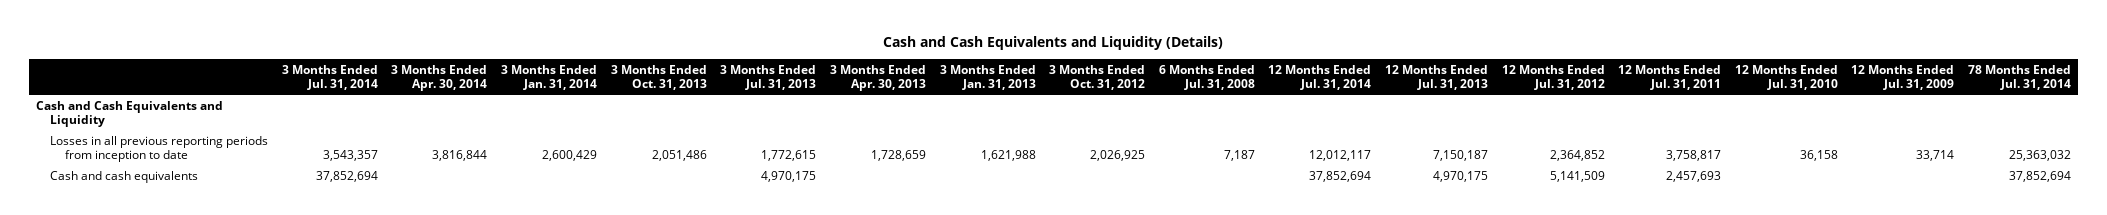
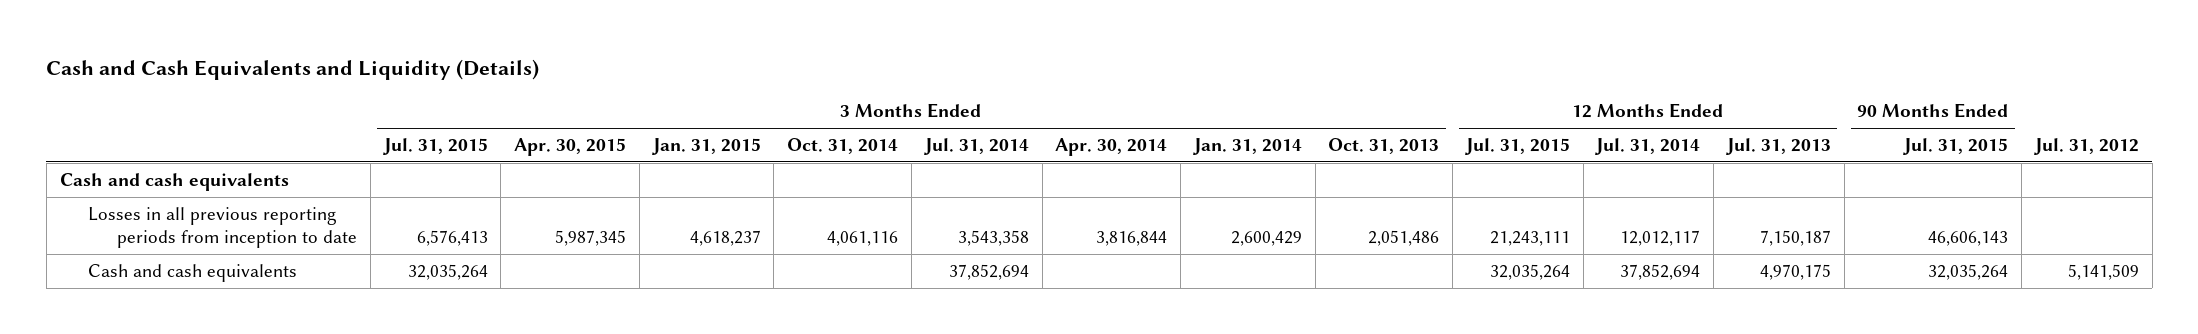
- | 3 Months Ended Jul. 31, 2014 | 3 Months Ended Apr. 30, 2014 | 3 Months Ended Jan. 31, 2014 | 3 Months Ended Oct. 31, 2013 | 3 Months Ended Jul. 31, 2013 | 3 Months Ended Apr. 30, 2013 | 3 Months Ended Jan. 31, 2013 | 3 Months Ended Oct. 31, 2012 | 6 Months Ended Jul. 31, 2008 | 12 Months Ended Jul. 31, 2014 | 12 Months Ended Jul. 31, 2013 | 12 Months Ended Jul. 31, 2012 | 12 Months Ended Jul. 31, 2011 | 12 Months Ended Jul. 31, 2010 | 12 Months Ended Jul. 31, 2009 | 78 Months Ended Jul. 31, 2014
+ | 3 Months Ended Jul. 31, 2015 | 3 Months Ended Apr. 30, 2015 | 3 Months Ended Jan. 31, 2015 | 3 Months Ended Oct. 31, 2014 | 3 Months Ended Jul. 31, 2014 | 3 Months Ended Apr. 30, 2014 | 3 Months Ended Jan. 31, 2014 | 3 Months Ended Oct. 31, 2013 | 12 Months Ended Jul. 31, 2015 | 12 Months Ended Jul. 31, 2014 | 12 Months Ended Jul. 31, 2013 | 90 Months Ended Jul. 31, 2015 | Jul. 31, 2012
- Cash and Cash Equivalents and Liquidity
- Losses in all previous reporting periods from inception to date | 3,543,357 | 3,816,844 | 2,600,429 | 2,051,486 | 1,772,615 | 1,728,659 | 1,621,988 | 2,026,925 | 7,187 | 12,012,117 | 7,150,187 | 2,364,852 | 3,758,817 | 36,158 | 33,714 | 25,363,032
+ Cash and cash equivalents
+ Losses in all previous reporting periods from inception to date | 6,576,413 | 5,987,345 | 4,618,237 | 4,061,116 | 3,543,358 | 3,816,844 | 2,600,429 | 2,051,486 | 21,243,111 | 12,012,117 | 7,150,187 | 46,606,143 |

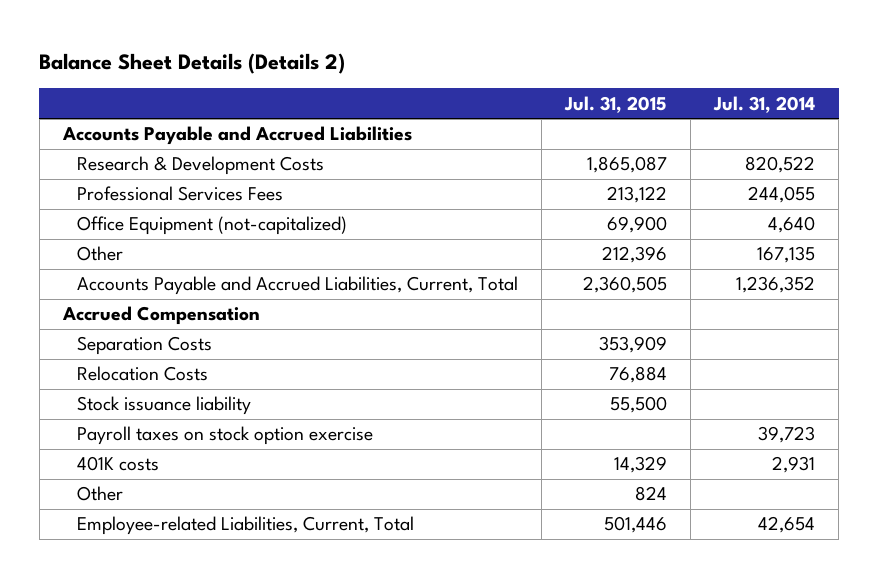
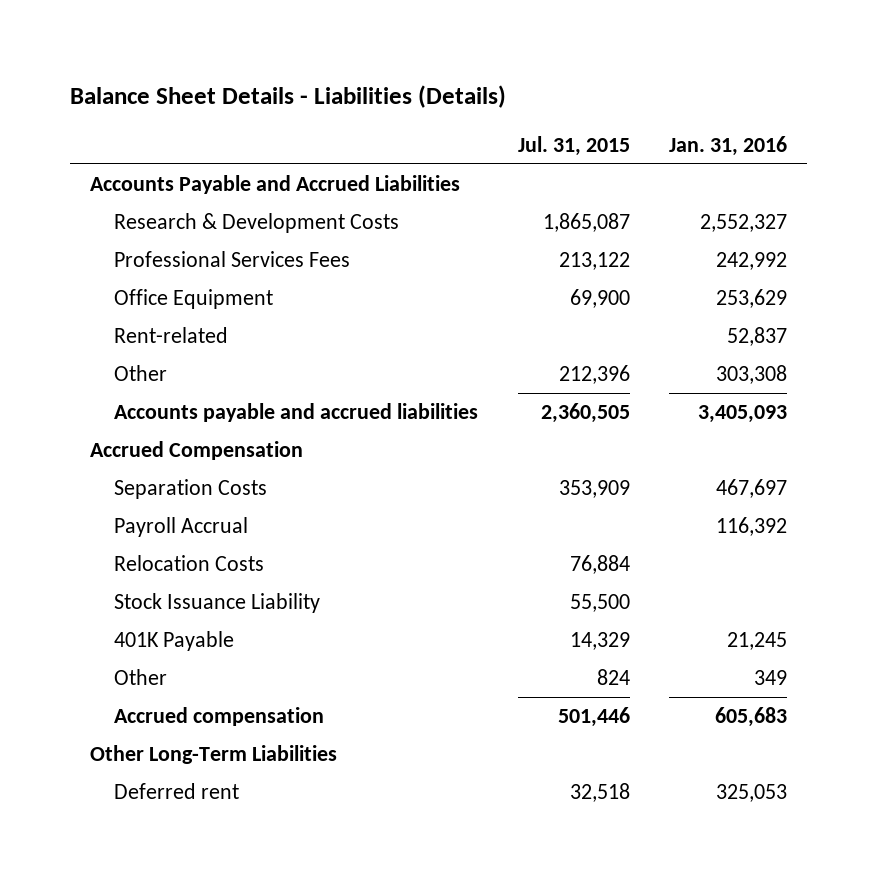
- Balance Sheet Details (Details 2)
+ Balance Sheet Details - Liabilities (Details)
- | Jul. 31, 2015 | Jul. 31, 2014
+ | Jul. 31, 2015 | Jan. 31, 2016
- Office Equipment (not-capitalized) | 69,900 | 4,640
+ Office Equipment | 69,900 | 253,629
+ Rent-related | | 52,837
- Accounts Payable and Accrued Liabilities, Current, Total | 2,360,505 | 1,236,352
+ Accounts payable and accrued liabilities | 2,360,505 | 3,405,093
+ Payroll Accrual | | 116,392
- Stock issuance liability | 55,500 |
- Payroll taxes on stock option exercise | | 39,723
- 401K costs | 14,329 | 2,931
+ Stock Issuance Liability | 55,500 |
+ 401K Payable | 14,329 | 21,245
- Employee-related Liabilities, Current, Total | 501,446 | 42,654
+ Accrued compensation | 501,446 | 605,683
+ Other Long-Term Liabilities
+ Deferred rent | 32,518 | 325,053

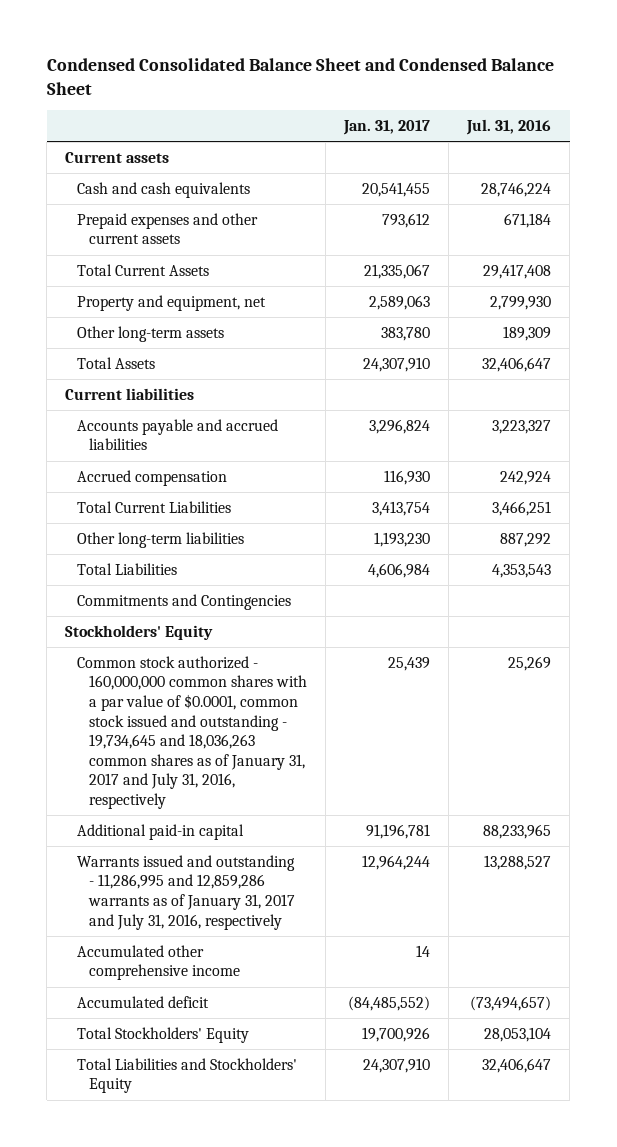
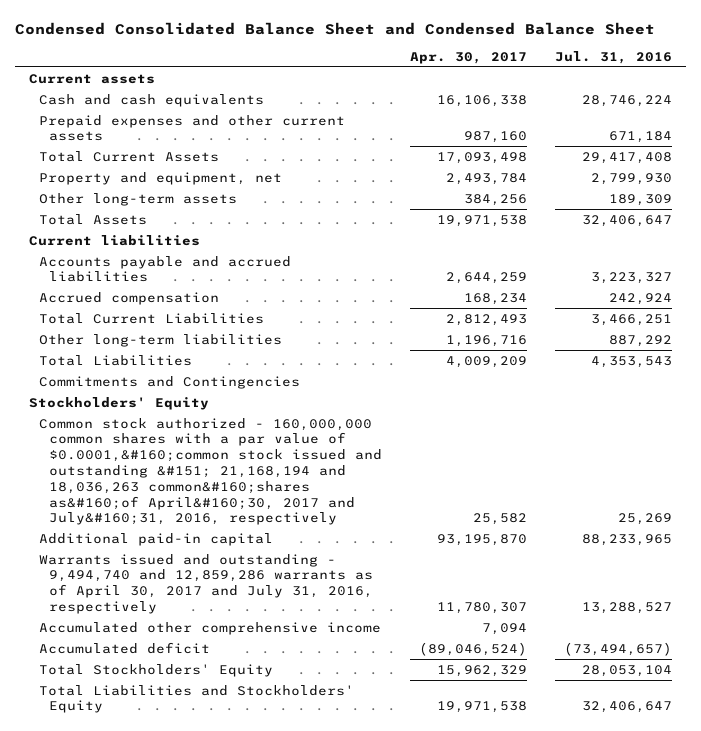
- | Jan. 31, 2017 | Jul. 31, 2016
+ | Apr. 30, 2017 | Jul. 31, 2016
- Common stock authorized - 160,000,000 common shares with a par value of $0.0001, common stock issued and outstanding - 19,734,645 and 18,036,263 common shares as of January 31, 2017 and July 31, 2016, respectively | 25,439 | 25,269
+ Common stock authorized - 160,000,000 common shares with a par value of $0.0001,&#160;common stock issued and outstanding &#151; 21,168,194 and 18,036,263 common&#160;shares as&#160;of April&#160;30, 2017 and July&#160;31, 2016, respectively | 25,582 | 25,269
- Warrants issued and outstanding - 11,286,995 and 12,859,286 warrants as of January 31, 2017 and July 31, 2016, respectively | 12,964,244 | 13,288,527
+ Warrants issued and outstanding - 9,494,740 and 12,859,286 warrants as of April 30, 2017 and July 31, 2016, respectively | 11,780,307 | 13,288,527

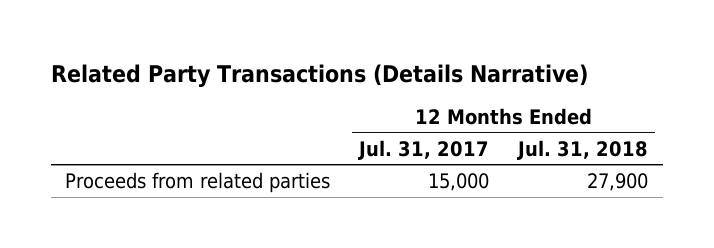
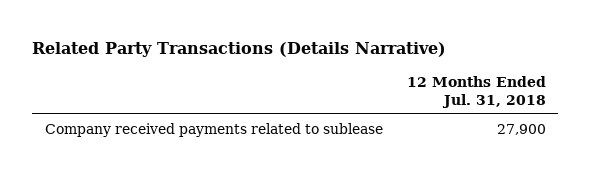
- | 12 Months Ended Jul. 31, 2017 | 12 Months Ended Jul. 31, 2018
+ | 12 Months Ended Jul. 31, 2018
- Proceeds from related parties | 15,000 | 27,900
+ Company received payments related to sublease | 27,900

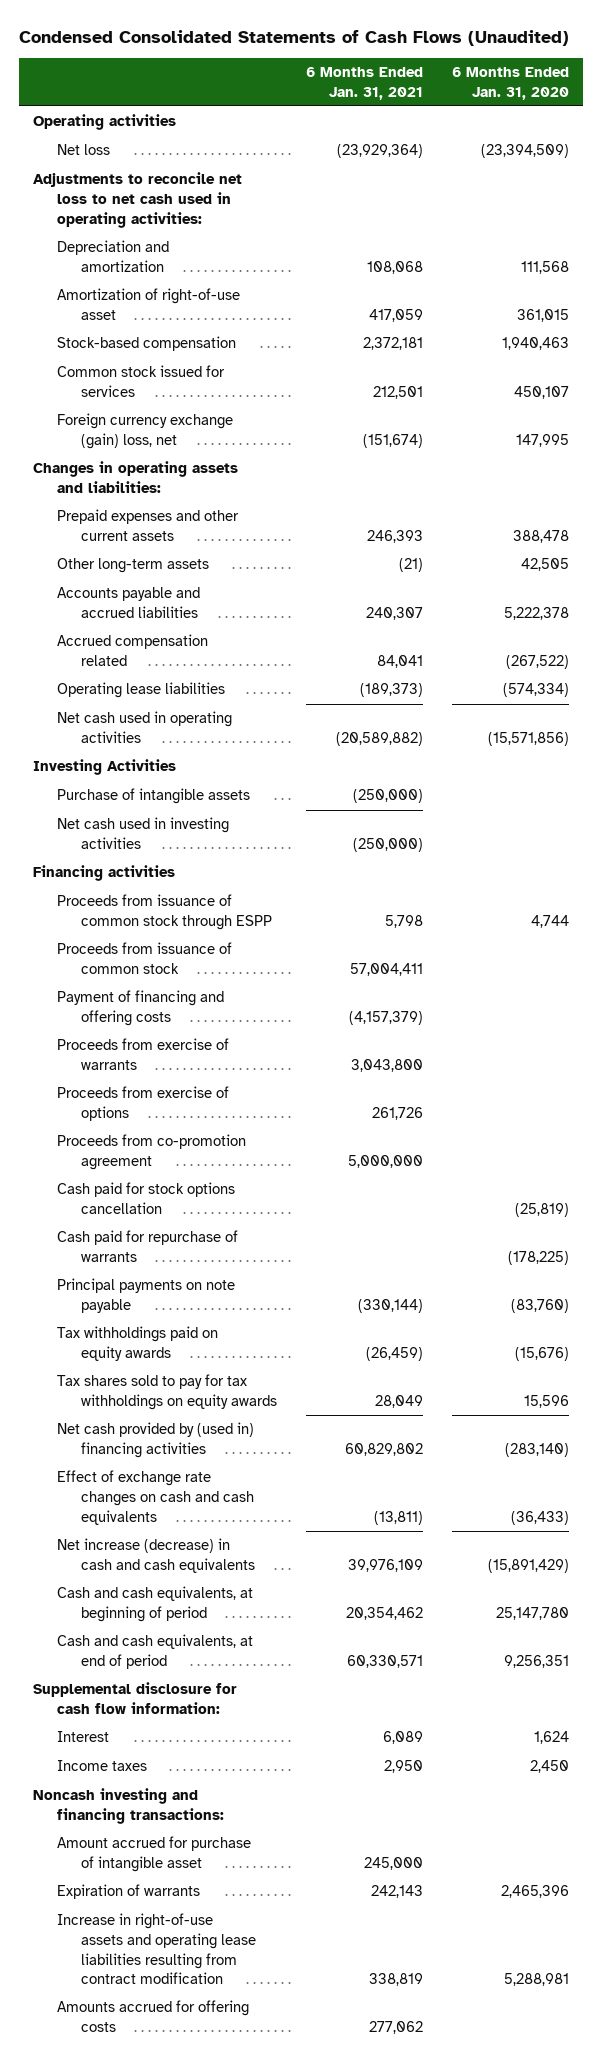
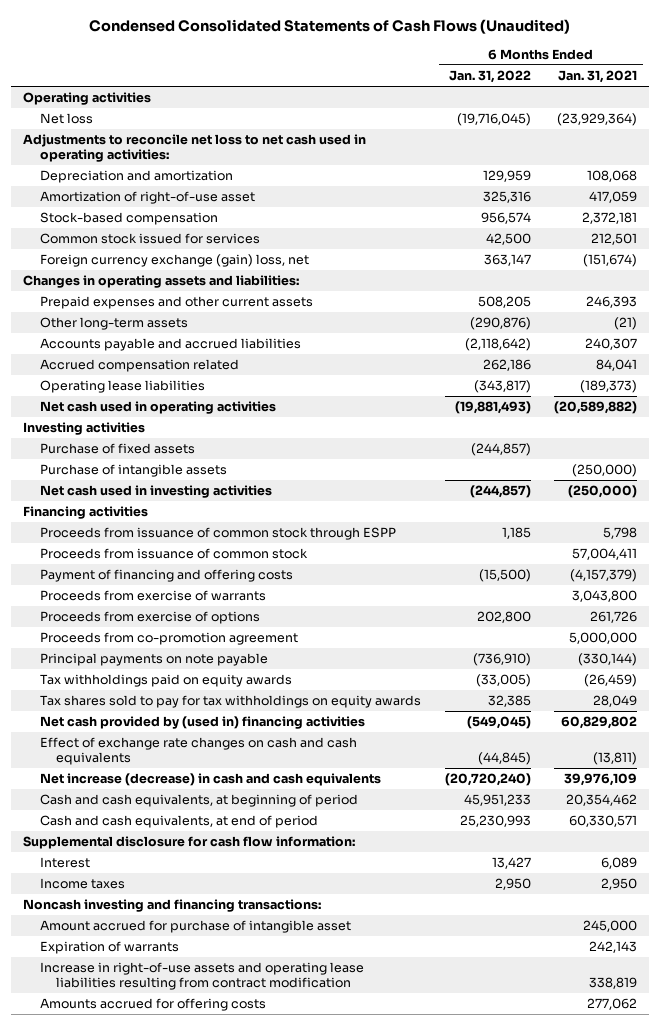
- | 6 Months Ended Jan. 31, 2021 | 6 Months Ended Jan. 31, 2020
+ | 6 Months Ended Jan. 31, 2022 | 6 Months Ended Jan. 31, 2021
- Investing Activities
+ Investing activities
+ Purchase of fixed assets | (244,857) |
- Cash paid for stock options cancellation | | (25,819)
- Cash paid for repurchase of warrants | | (178,225)

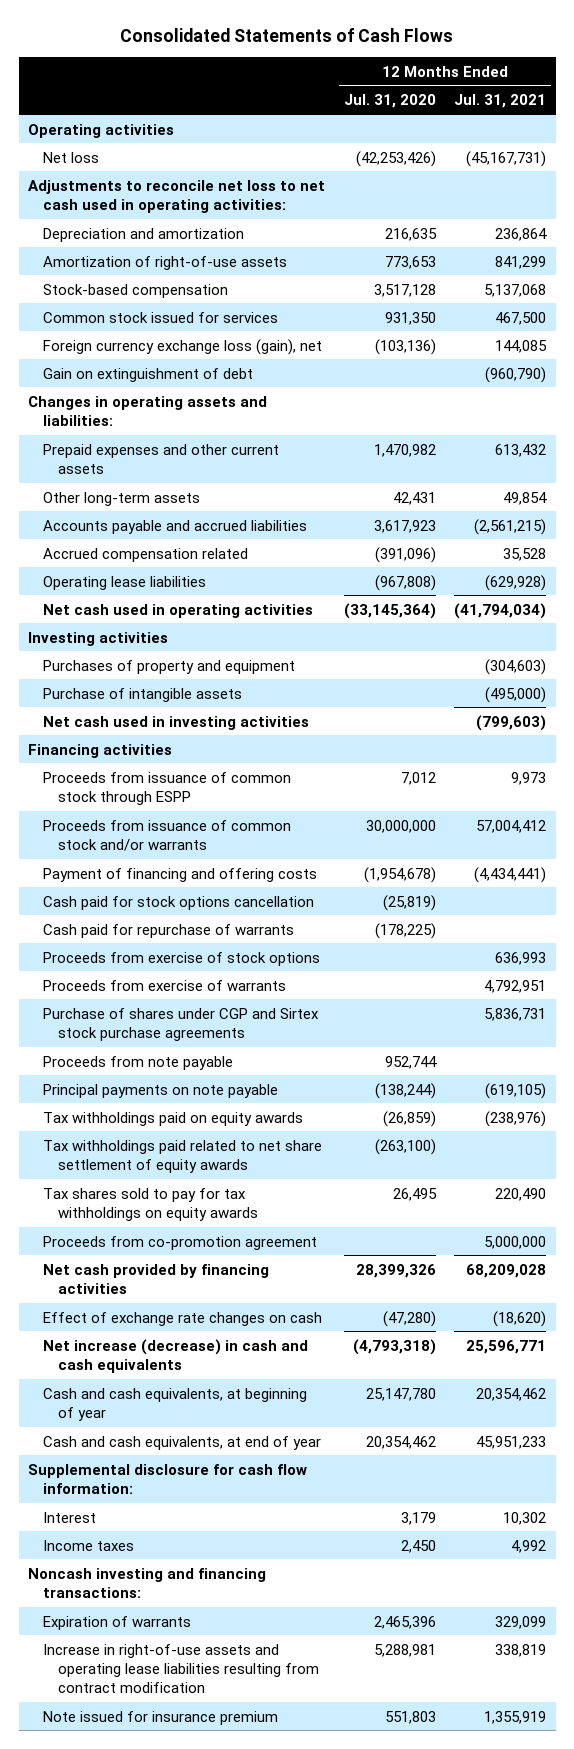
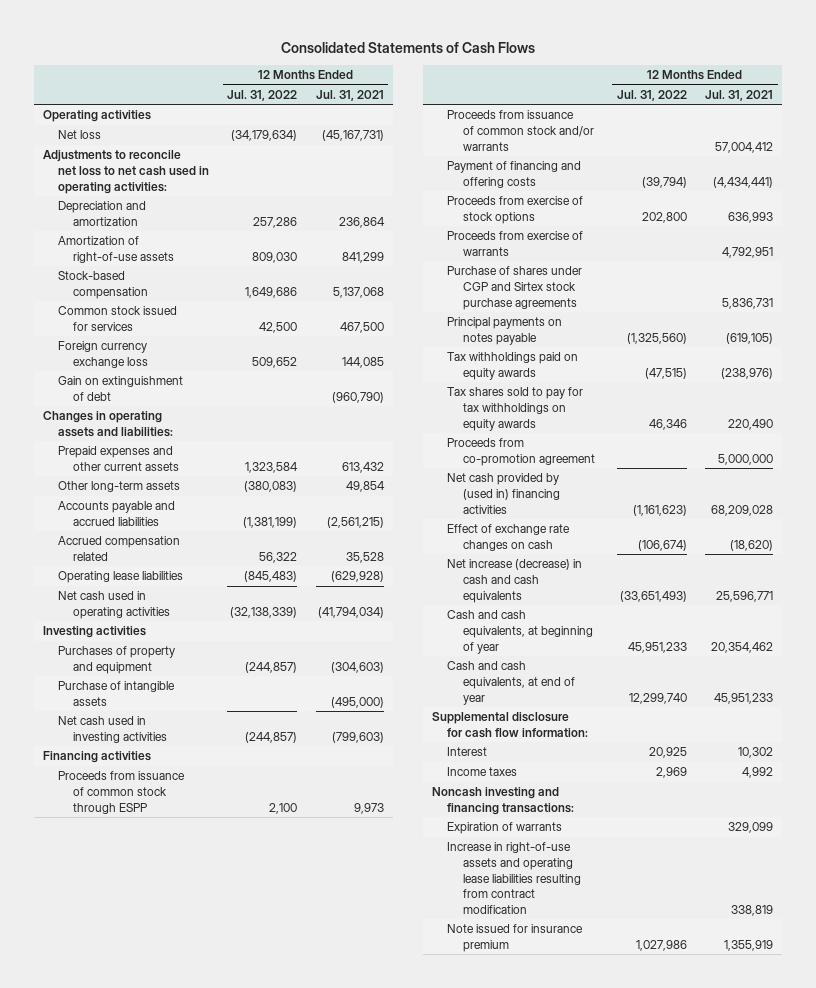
- | 12 Months Ended Jul. 31, 2020 | 12 Months Ended Jul. 31, 2021
+ | 12 Months Ended Jul. 31, 2022 | 12 Months Ended Jul. 31, 2021
- Foreign currency exchange loss (gain), net | (103,136) | 144,085
+ Foreign currency exchange loss | 509,652 | 144,085
- Cash paid for stock options cancellation | (25,819) |
- Cash paid for repurchase of warrants | (178,225) |
- Proceeds from note payable | 952,744 |
- Principal payments on note payable | (138,244) | (619,105)
+ Principal payments on notes payable | (1,325,560) | (619,105)
- Tax withholdings paid related to net share settlement of equity awards | (263,100) |
- Net cash provided by financing activities | 28,399,326 | 68,209,028
+ Net cash provided by (used in) financing activities | (1,161,623) | 68,209,028

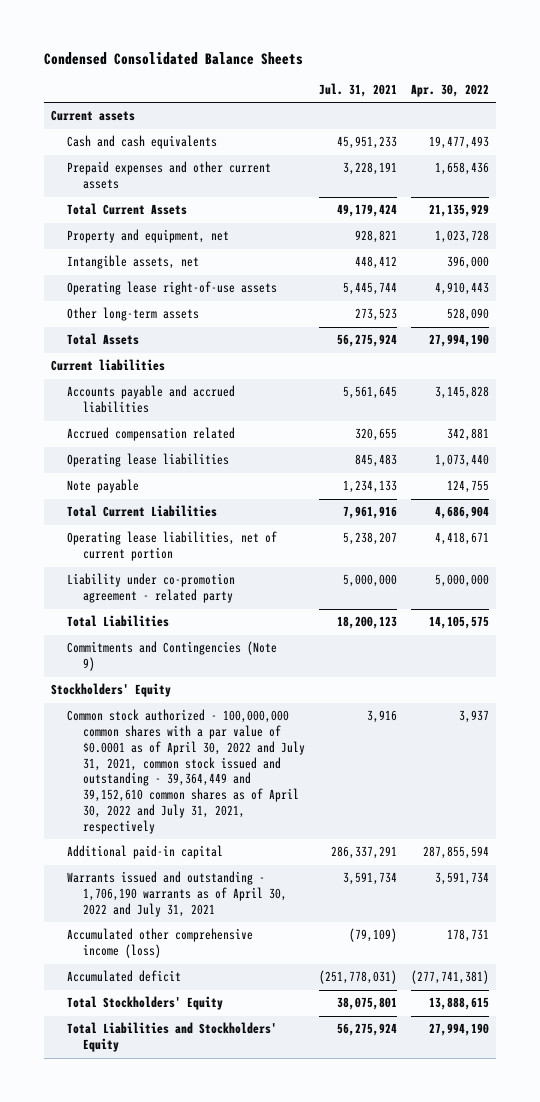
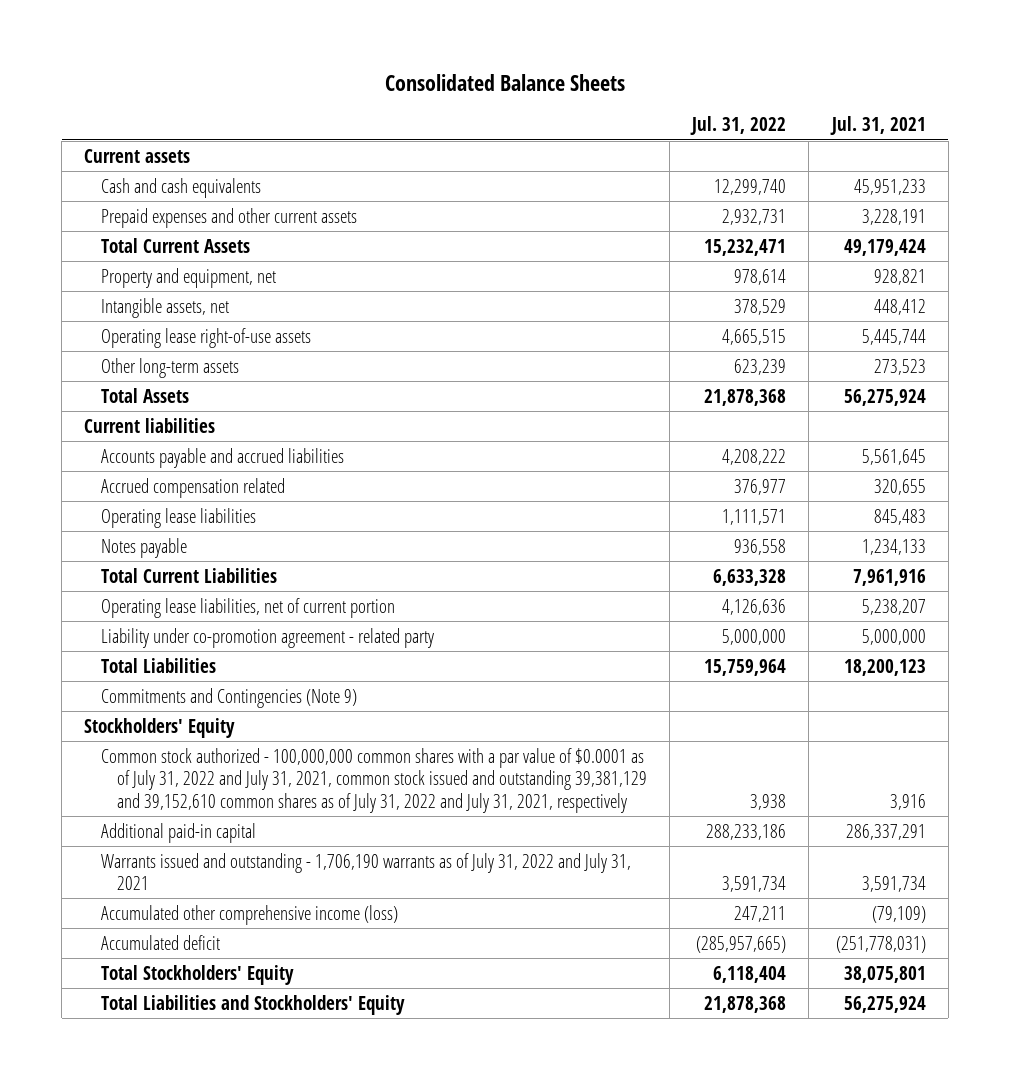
- Condensed Consolidated Balance Sheets
+ Consolidated Balance Sheets
- | Jul. 31, 2021 | Apr. 30, 2022
+ | Jul. 31, 2022 | Jul. 31, 2021
- Note payable | 1,234,133 | 124,755
+ Notes payable | 936,558 | 1,234,133
- Common stock authorized - 100,000,000 common shares with a par value of $0.0001 as of April 30, 2022 and July 31, 2021, common stock issued and outstanding - 39,364,449 and 39,152,610 common shares as of April 30, 2022 and July 31, 2021, respectively | 3,916 | 3,937
+ Common stock authorized - 100,000,000 common shares with a par value of $0.0001 as of July 31, 2022 and July 31, 2021, common stock issued and outstanding 39,381,129 and 39,152,610 common shares as of July 31, 2022 and July 31, 2021, respectively | 3,938 | 3,916
- Warrants issued and outstanding - 1,706,190 warrants as of April 30, 2022 and July 31, 2021 | 3,591,734 | 3,591,734
+ Warrants issued and outstanding - 1,706,190 warrants as of July 31, 2022 and July 31, 2021 | 3,591,734 | 3,591,734

